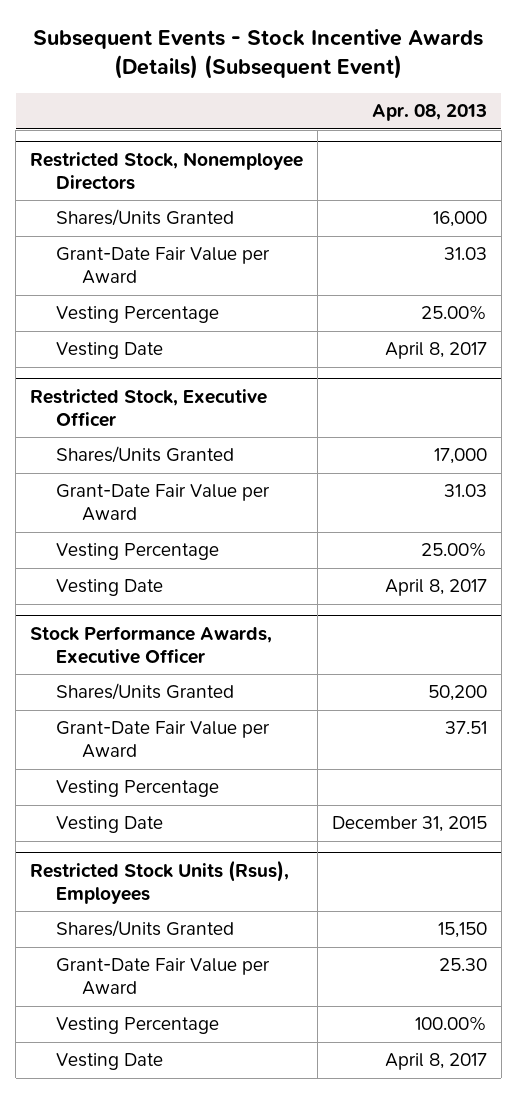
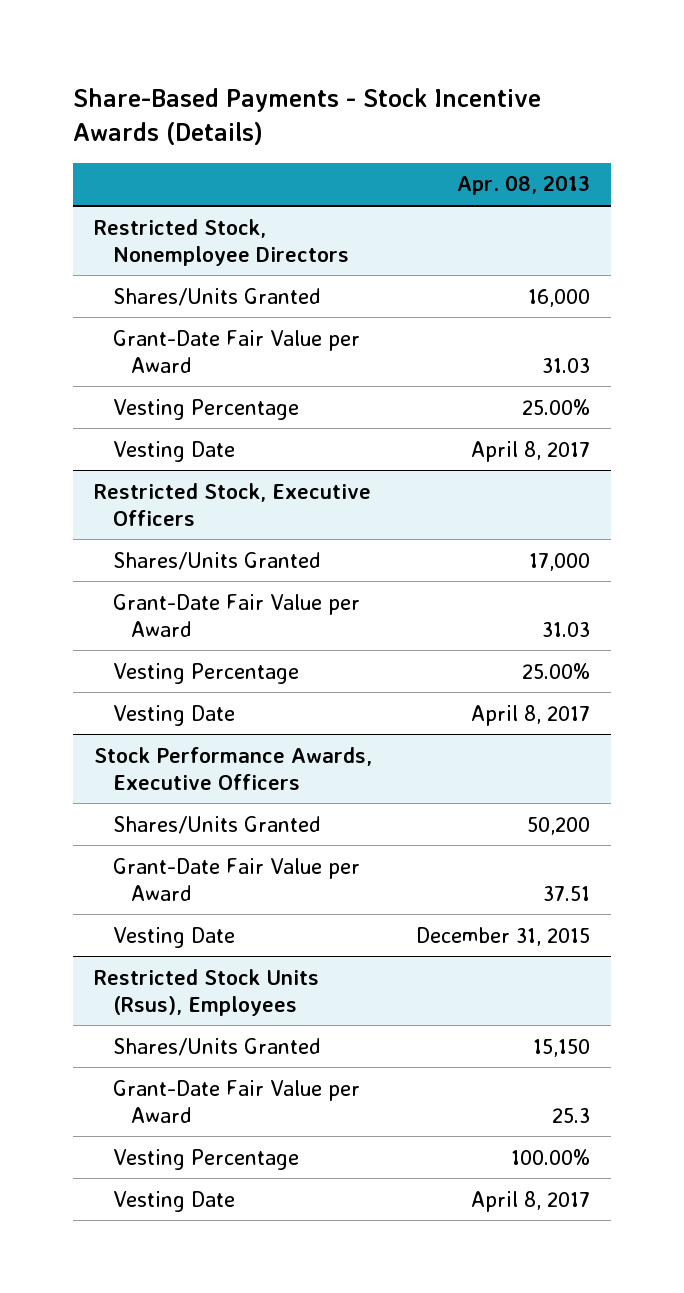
- Subsequent Events - Stock Incentive Awards (Details) (Subsequent Event)
+ Share-Based Payments - Stock Incentive Awards (Details)
- Restricted Stock, Executive Officer
+ Restricted Stock, Executive Officers
- Stock Performance Awards, Executive Officer
+ Stock Performance Awards, Executive Officers
- Vesting Percentage
@ Restricted Stock Units (Rsus), Employees
- Grant-Date Fair Value per Award | 25.30
+ Grant-Date Fair Value per Award | 25.3

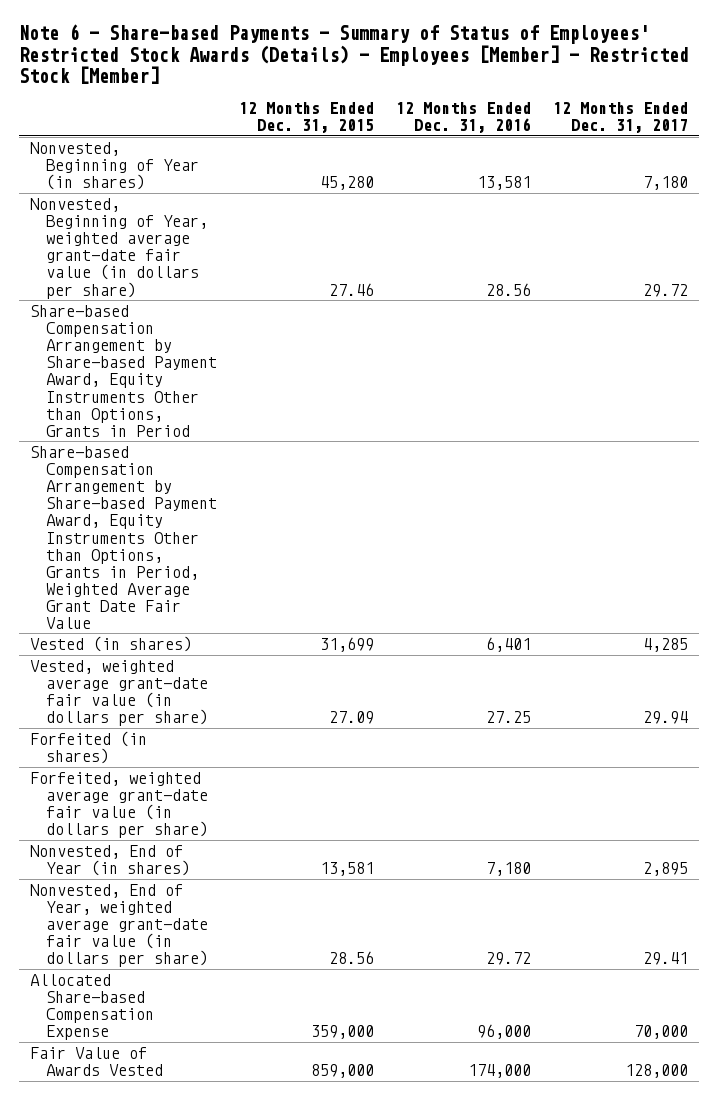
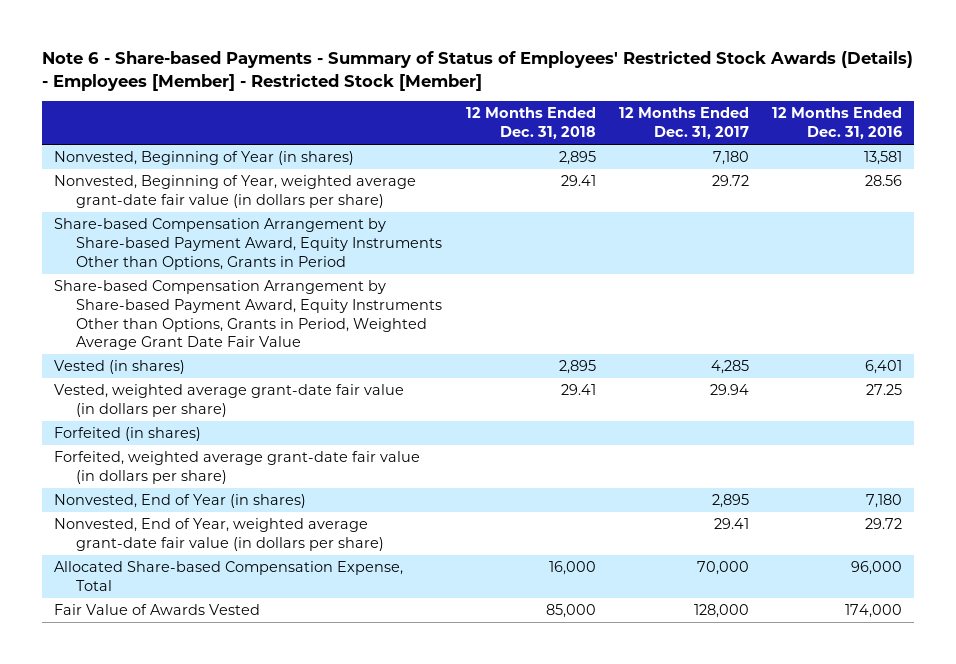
- | 12 Months Ended Dec. 31, 2015 | 12 Months Ended Dec. 31, 2016 | 12 Months Ended Dec. 31, 2017
+ | 12 Months Ended Dec. 31, 2018 | 12 Months Ended Dec. 31, 2017 | 12 Months Ended Dec. 31, 2016
- Allocated Share-based Compensation Expense | 359,000 | 96,000 | 70,000
+ Allocated Share-based Compensation Expense, Total | 16,000 | 70,000 | 96,000

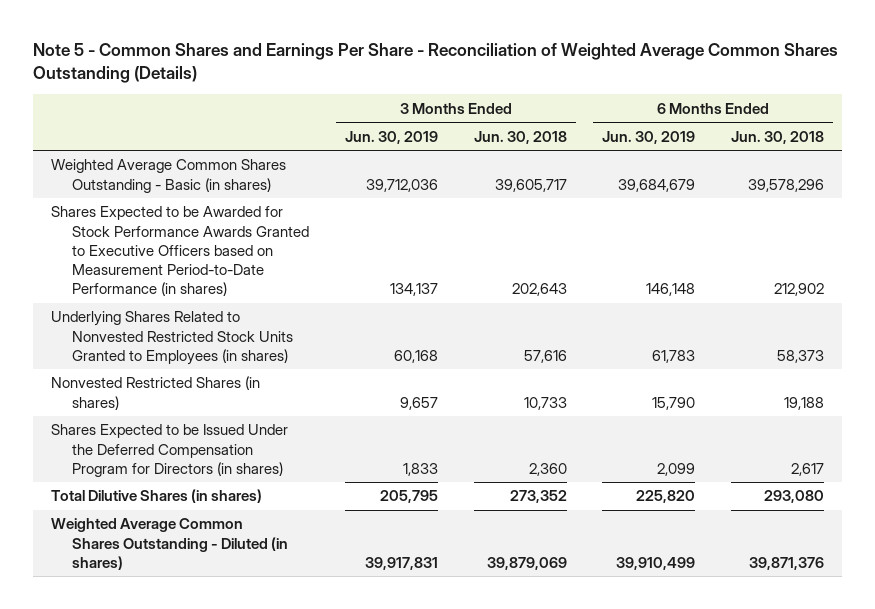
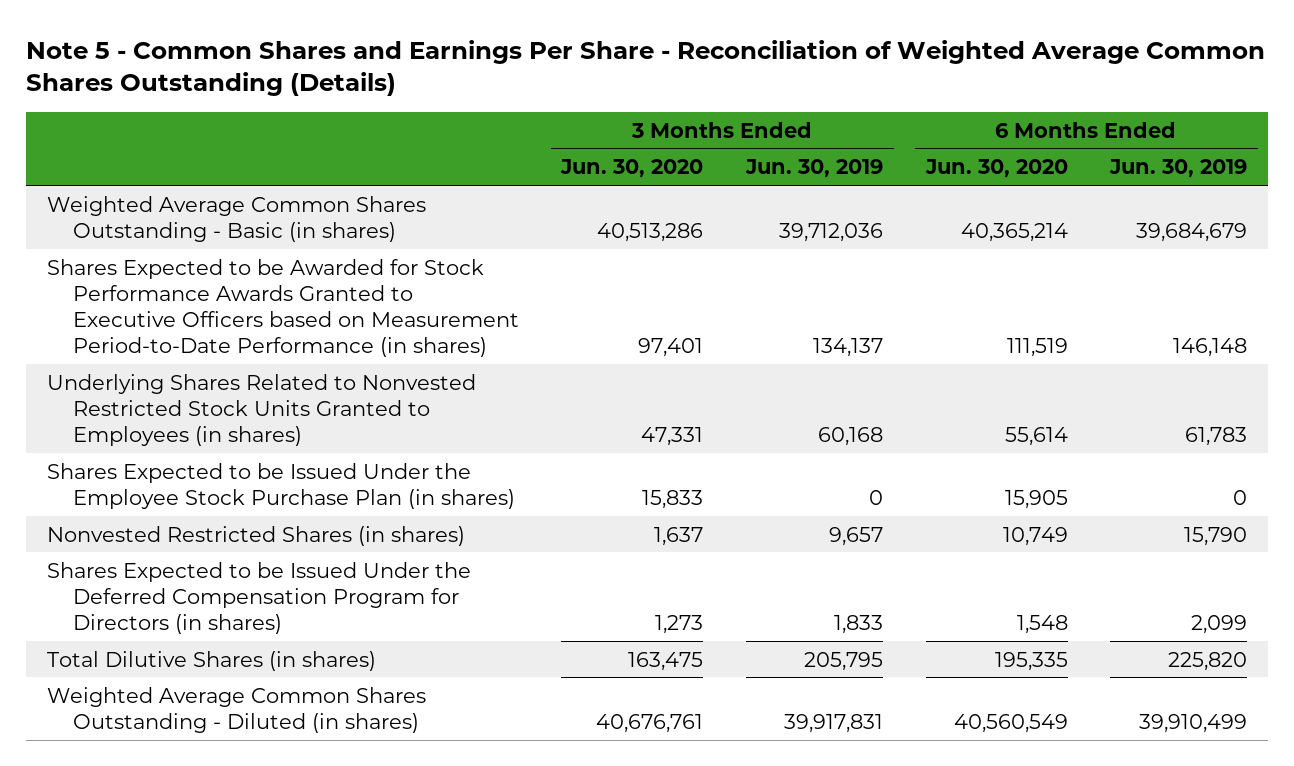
- | 3 Months Ended Jun. 30, 2019 | 3 Months Ended Jun. 30, 2018 | 6 Months Ended Jun. 30, 2019 | 6 Months Ended Jun. 30, 2018
+ | 3 Months Ended Jun. 30, 2020 | 3 Months Ended Jun. 30, 2019 | 6 Months Ended Jun. 30, 2020 | 6 Months Ended Jun. 30, 2019
+ Shares Expected to be Issued Under the Employee Stock Purchase Plan (in shares) | 15,833 | 0 | 15,905 | 0

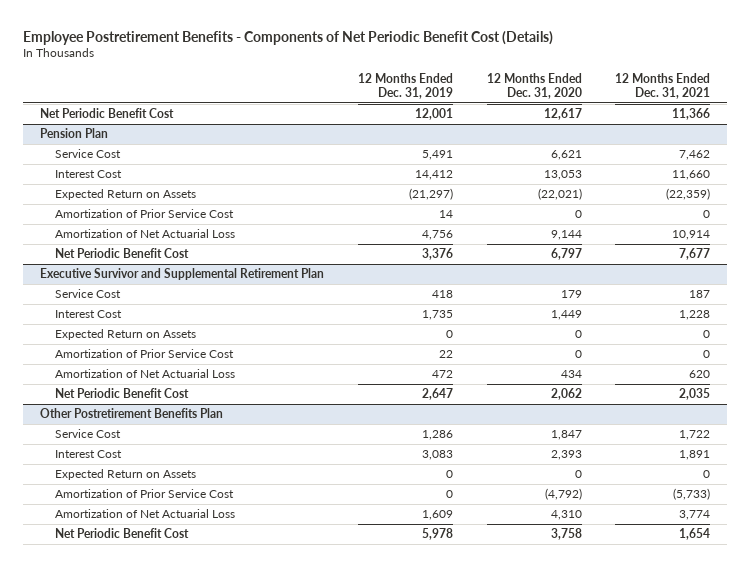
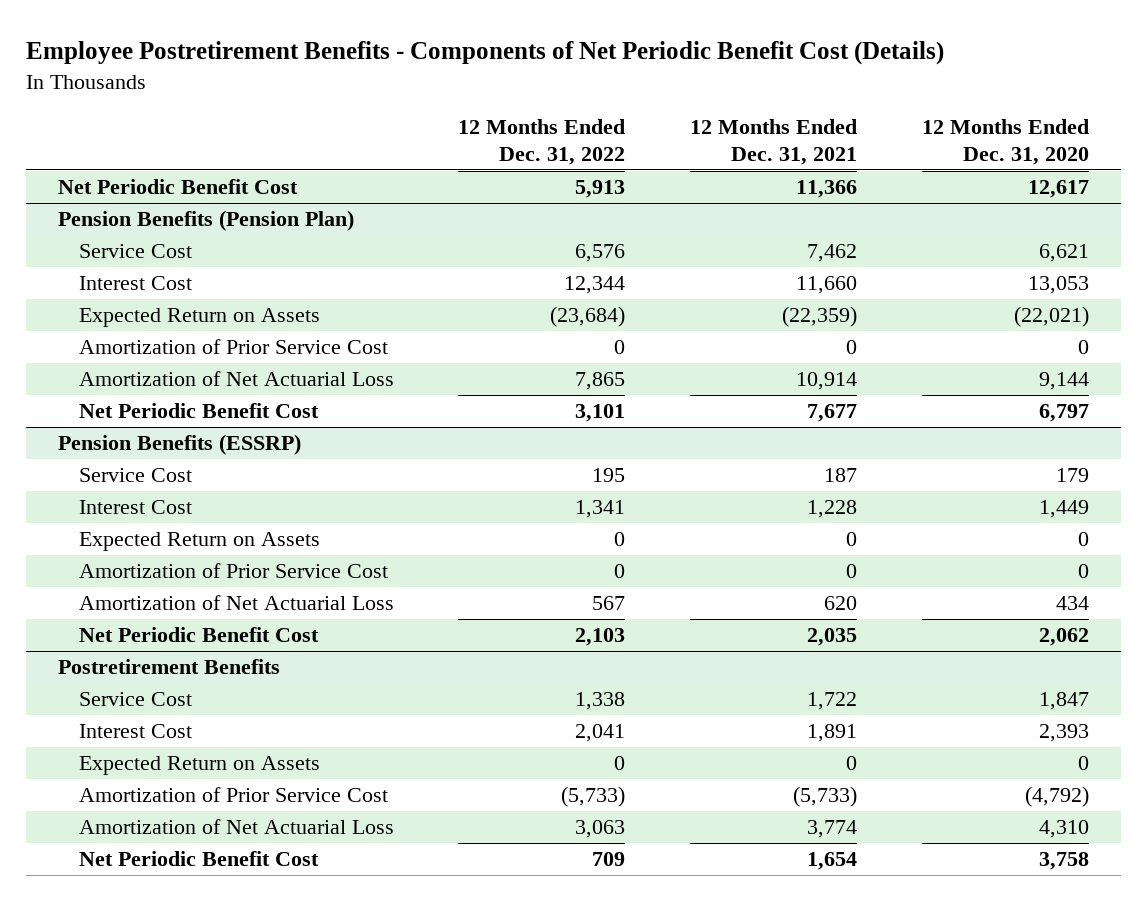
- | 12 Months Ended Dec. 31, 2019 | 12 Months Ended Dec. 31, 2020 | 12 Months Ended Dec. 31, 2021
+ | 12 Months Ended Dec. 31, 2022 | 12 Months Ended Dec. 31, 2021 | 12 Months Ended Dec. 31, 2020
- Pension Plan
+ Pension Benefits (Pension Plan)
- Executive Survivor and Supplemental Retirement Plan
+ Pension Benefits (ESSRP)
- Other Postretirement Benefits Plan
+ Postretirement Benefits

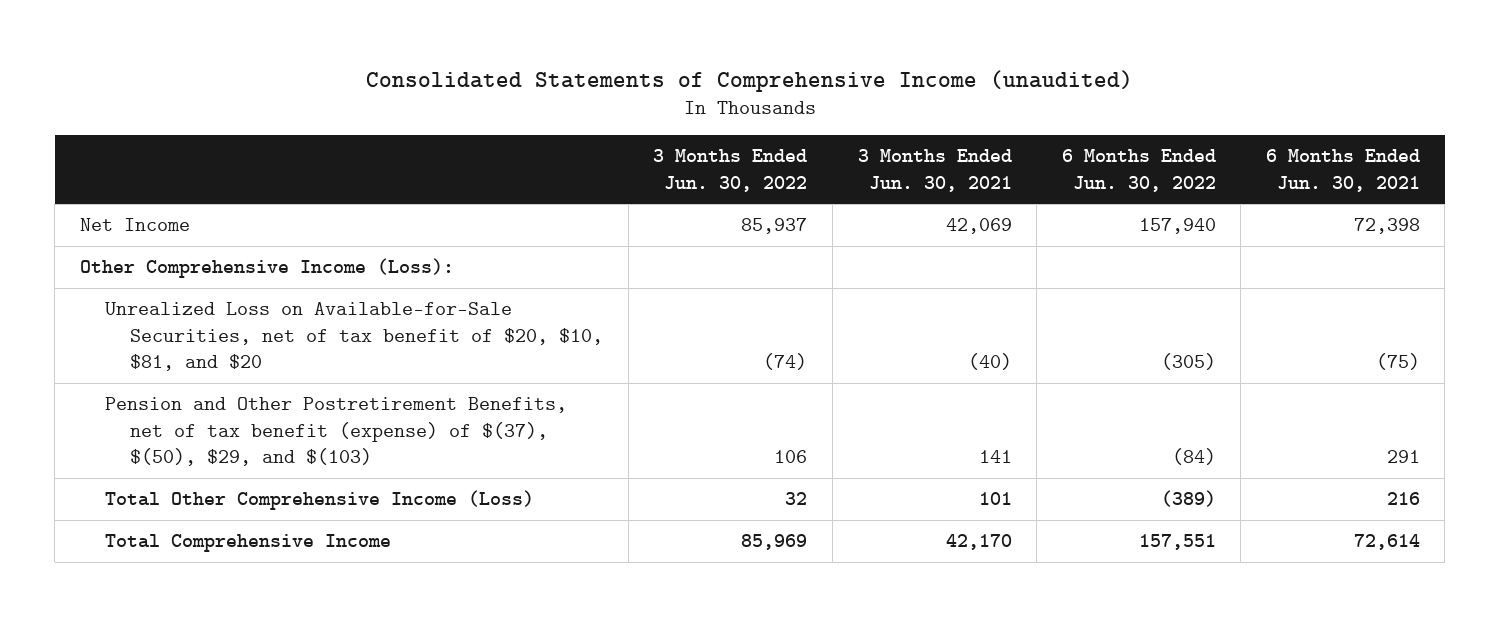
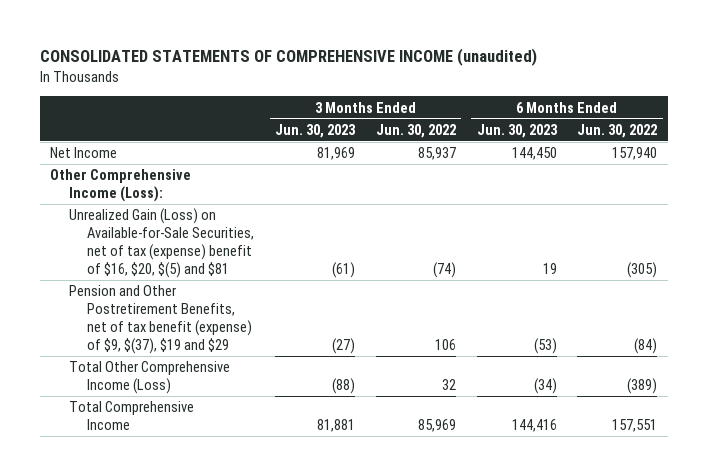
- Consolidated Statements of Comprehensive Income (unaudited)
+ CONSOLIDATED STATEMENTS OF COMPREHENSIVE INCOME (unaudited)
- | 3 Months Ended Jun. 30, 2022 | 3 Months Ended Jun. 30, 2021 | 6 Months Ended Jun. 30, 2022 | 6 Months Ended Jun. 30, 2021
+ | 3 Months Ended Jun. 30, 2023 | 3 Months Ended Jun. 30, 2022 | 6 Months Ended Jun. 30, 2023 | 6 Months Ended Jun. 30, 2022
- Unrealized Loss on Available-for-Sale Securities, net of tax benefit of $20, $10, $81, and $20 | (74) | (40) | (305) | (75)
- Pension and Other Postretirement Benefits, net of tax benefit (expense) of $(37), $(50), $29, and $(103) | 106 | 141 | (84) | 291
+ Unrealized Gain (Loss) on Available-for-Sale Securities, net of tax (expense) benefit of $16, $20, $(5) and $81 | (61) | (74) | 19 | (305)
+ Pension and Other Postretirement Benefits, net of tax benefit (expense) of $9, $(37), $19 and $29 | (27) | 106 | (53) | (84)

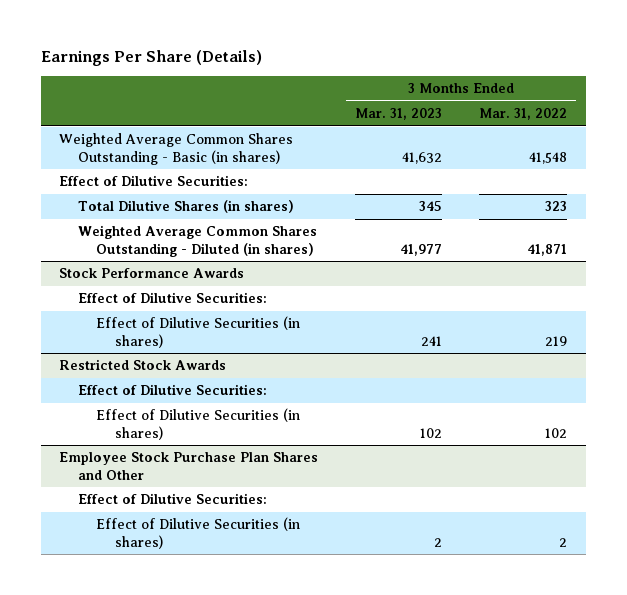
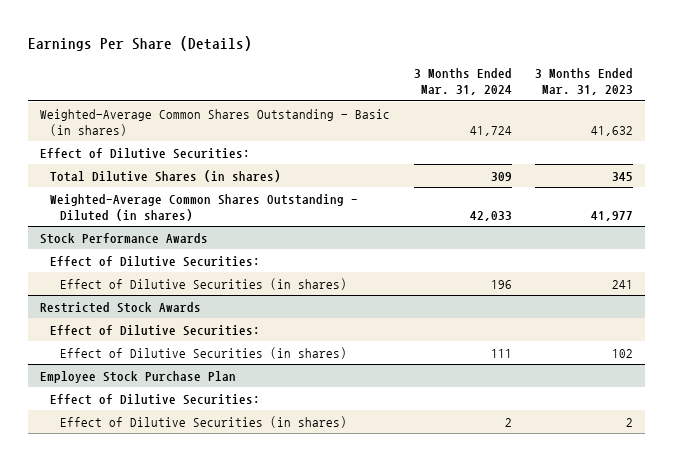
- | 3 Months Ended Mar. 31, 2023 | 3 Months Ended Mar. 31, 2022
+ | 3 Months Ended Mar. 31, 2024 | 3 Months Ended Mar. 31, 2023
- Weighted Average Common Shares Outstanding - Basic (in shares) | 41,632 | 41,548
+ Weighted-Average Common Shares Outstanding - Basic (in shares) | 41,724 | 41,632
- Weighted Average Common Shares Outstanding - Diluted (in shares) | 41,977 | 41,871
+ Weighted-Average Common Shares Outstanding - Diluted (in shares) | 42,033 | 41,977
- Employee Stock Purchase Plan Shares and Other
+ Employee Stock Purchase Plan

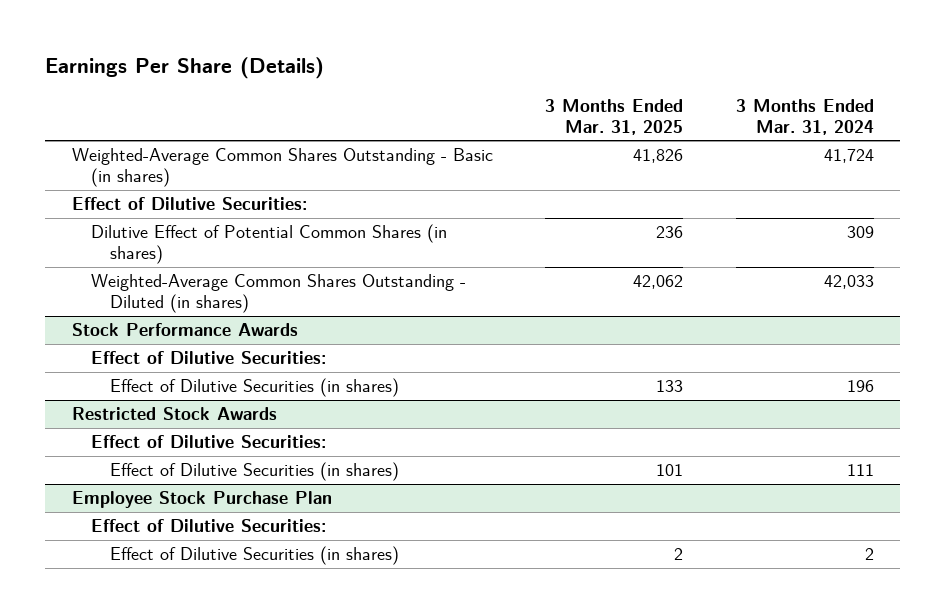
- | 3 Months Ended Mar. 31, 2024 | 3 Months Ended Mar. 31, 2023
+ | 3 Months Ended Mar. 31, 2025 | 3 Months Ended Mar. 31, 2024
- Total Dilutive Shares (in shares) | 309 | 345
+ Dilutive Effect of Potential Common Shares (in shares) | 236 | 309

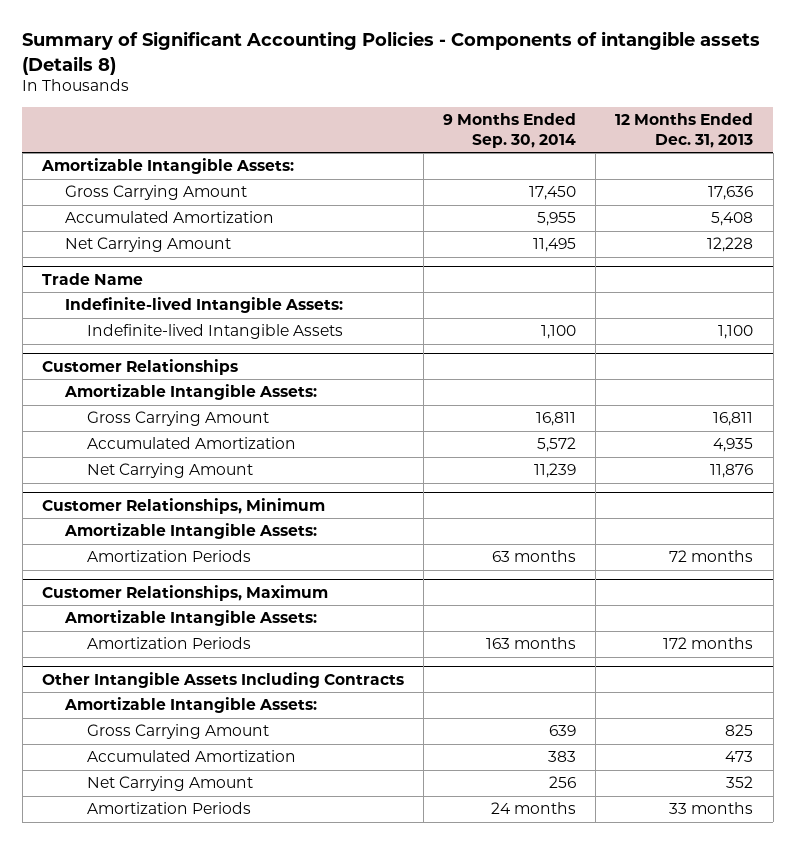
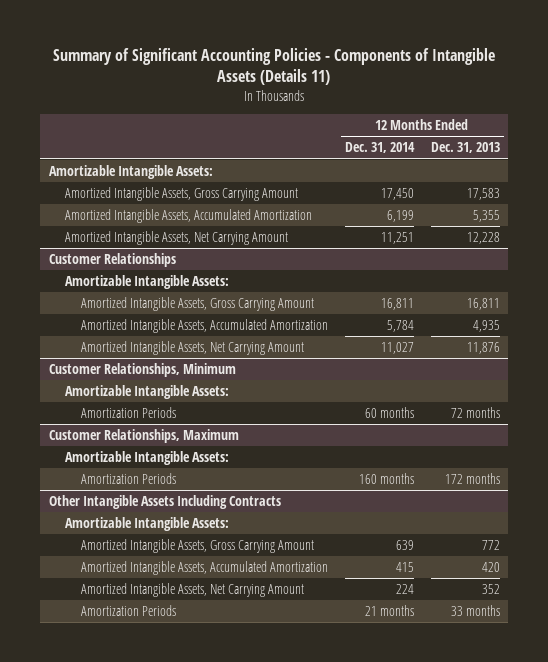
- Summary of Significant Accounting Policies - Components of intangible assets (Details 8)
+ Summary of Significant Accounting Policies - Components of Intangible Assets (Details 11)
- | 9 Months Ended Sep. 30, 2014 | 12 Months Ended Dec. 31, 2013
+ | 12 Months Ended Dec. 31, 2014 | 12 Months Ended Dec. 31, 2013
- Gross Carrying Amount | 17,450 | 17,636
- Accumulated Amortization | 5,955 | 5,408
- Net Carrying Amount | 11,495 | 12,228
- Trade Name
- Indefinite-lived Intangible Assets:
- Indefinite-lived Intangible Assets | 1,100 | 1,100
+ Amortized Intangible Assets, Gross Carrying Amount | 17,450 | 17,583
+ Amortized Intangible Assets, Accumulated Amortization | 6,199 | 5,355
+ Amortized Intangible Assets, Net Carrying Amount | 11,251 | 12,228
@ Customer Relationships
- Gross Carrying Amount | 16,811 | 16,811
- Accumulated Amortization | 5,572 | 4,935
- Net Carrying Amount | 11,239 | 11,876
+ Amortized Intangible Assets, Gross Carrying Amount | 16,811 | 16,811
+ Amortized Intangible Assets, Accumulated Amortization | 5,784 | 4,935
+ Amortized Intangible Assets, Net Carrying Amount | 11,027 | 11,876
@ Other Intangible Assets Including Contracts
- Gross Carrying Amount | 639 | 825
- Accumulated Amortization | 383 | 473
- Net Carrying Amount | 256 | 352
+ Amortized Intangible Assets, Gross Carrying Amount | 639 | 772
+ Amortized Intangible Assets, Accumulated Amortization | 415 | 420
+ Amortized Intangible Assets, Net Carrying Amount | 224 | 352

